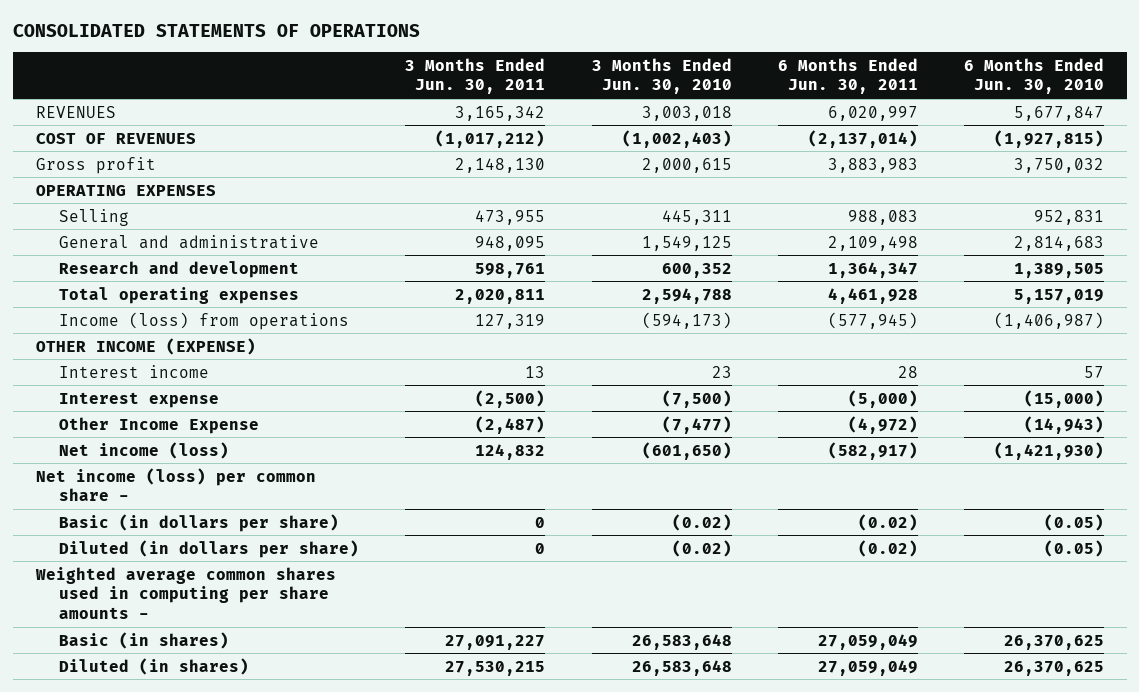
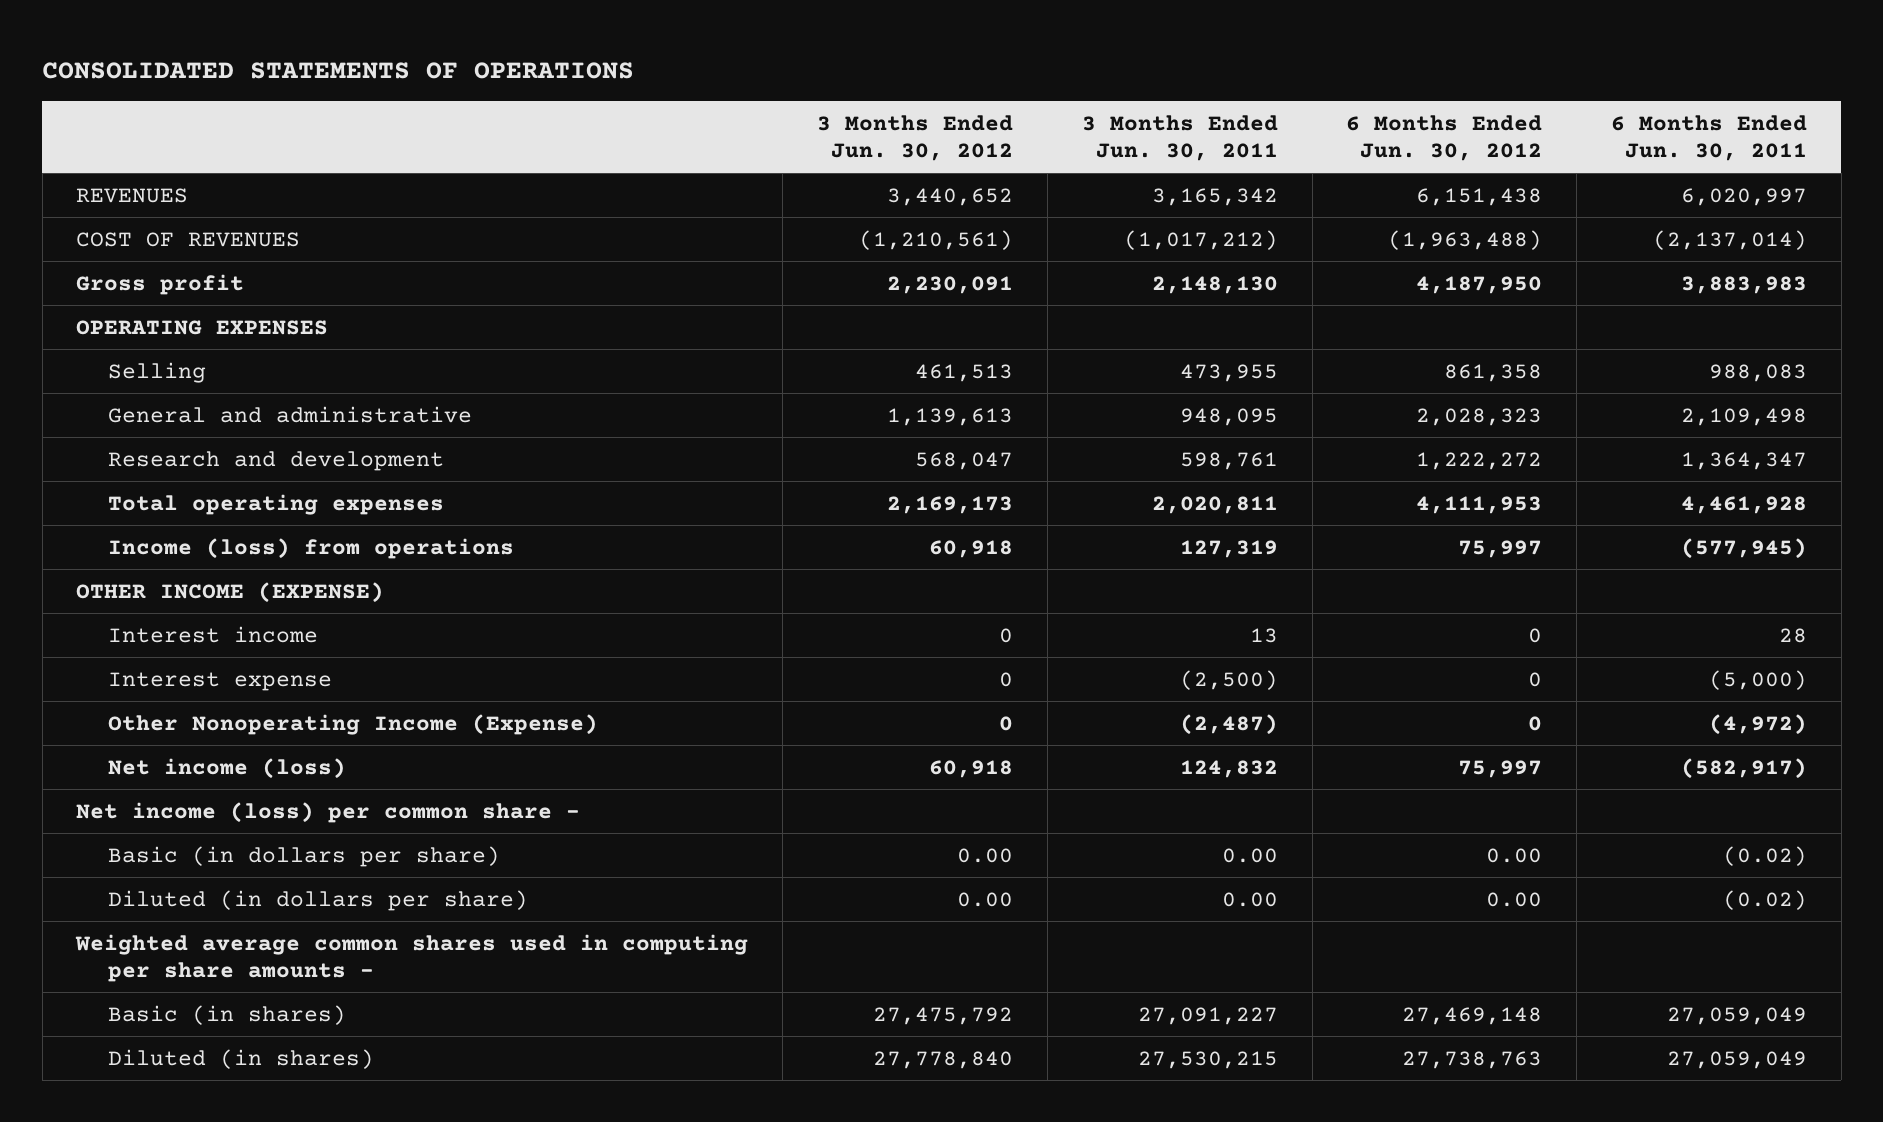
- | 3 Months Ended Jun. 30, 2011 | 3 Months Ended Jun. 30, 2010 | 6 Months Ended Jun. 30, 2011 | 6 Months Ended Jun. 30, 2010
+ | 3 Months Ended Jun. 30, 2012 | 3 Months Ended Jun. 30, 2011 | 6 Months Ended Jun. 30, 2012 | 6 Months Ended Jun. 30, 2011
- Other Income Expense | (2,487) | (7,477) | (4,972) | (14,943)
+ Other Nonoperating Income (Expense) | 0 | (2,487) | 0 | (4,972)
- Basic (in dollars per share) | 0 | (0.02) | (0.02) | (0.05)
- Diluted (in dollars per share) | 0 | (0.02) | (0.02) | (0.05)
+ Basic (in dollars per share) | 0.00 | 0.00 | 0.00 | (0.02)
+ Diluted (in dollars per share) | 0.00 | 0.00 | 0.00 | (0.02)

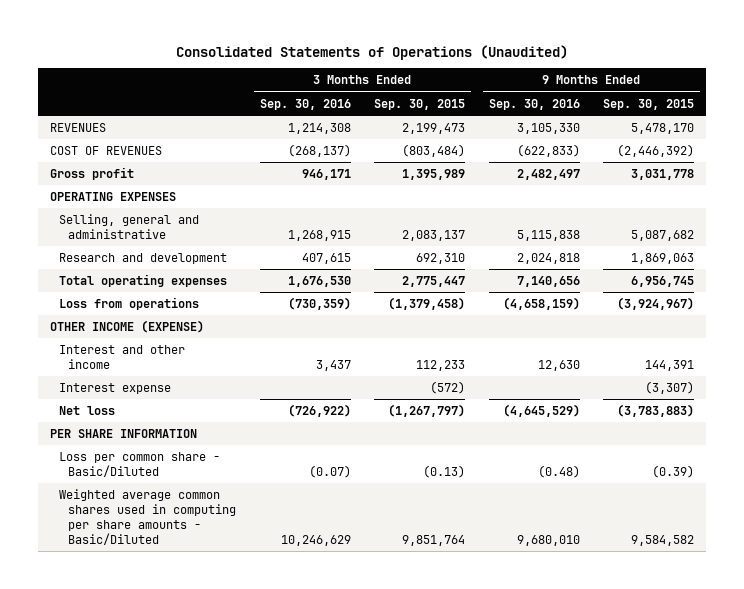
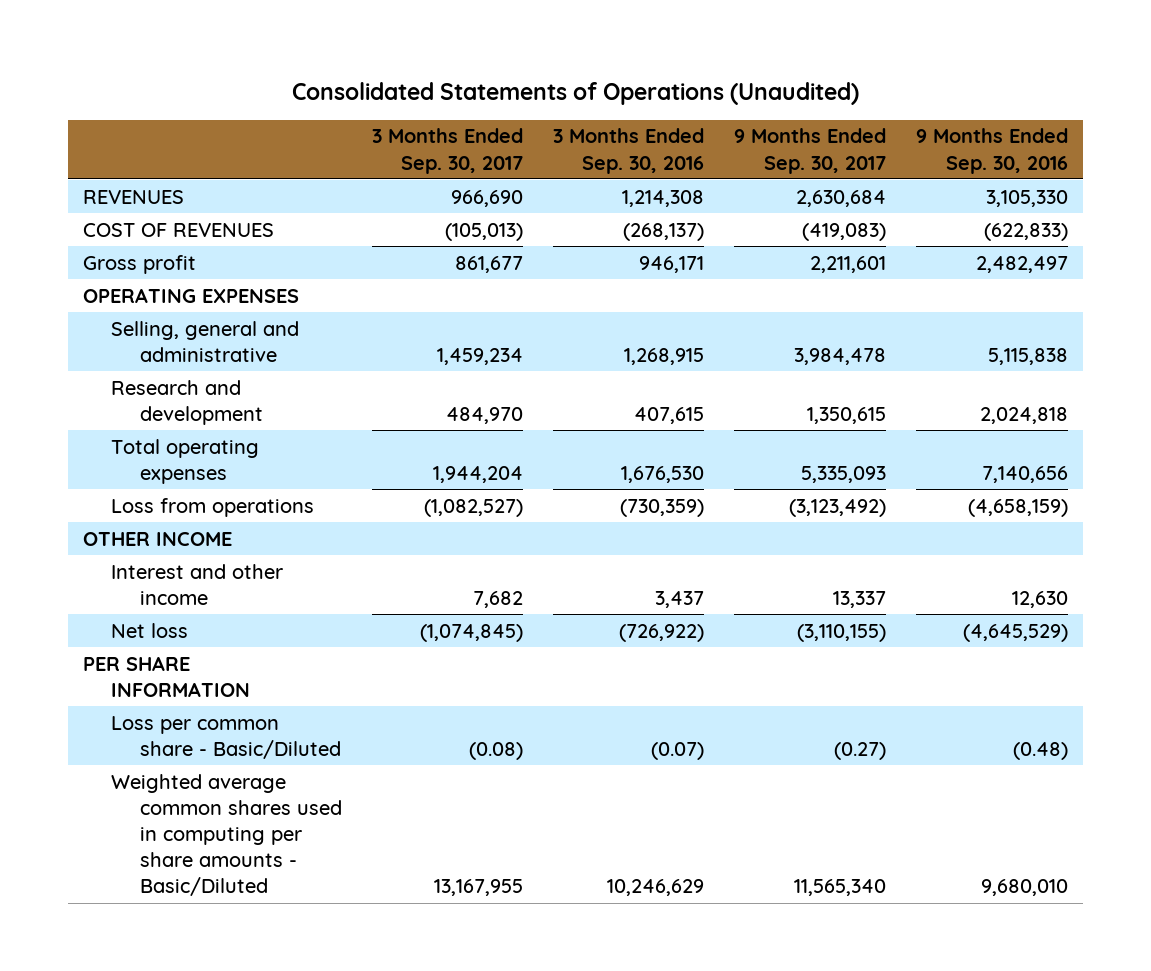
- | 3 Months Ended Sep. 30, 2016 | 3 Months Ended Sep. 30, 2015 | 9 Months Ended Sep. 30, 2016 | 9 Months Ended Sep. 30, 2015
+ | 3 Months Ended Sep. 30, 2017 | 3 Months Ended Sep. 30, 2016 | 9 Months Ended Sep. 30, 2017 | 9 Months Ended Sep. 30, 2016
- OTHER INCOME (EXPENSE)
+ OTHER INCOME
- Interest expense | | (572) | | (3,307)

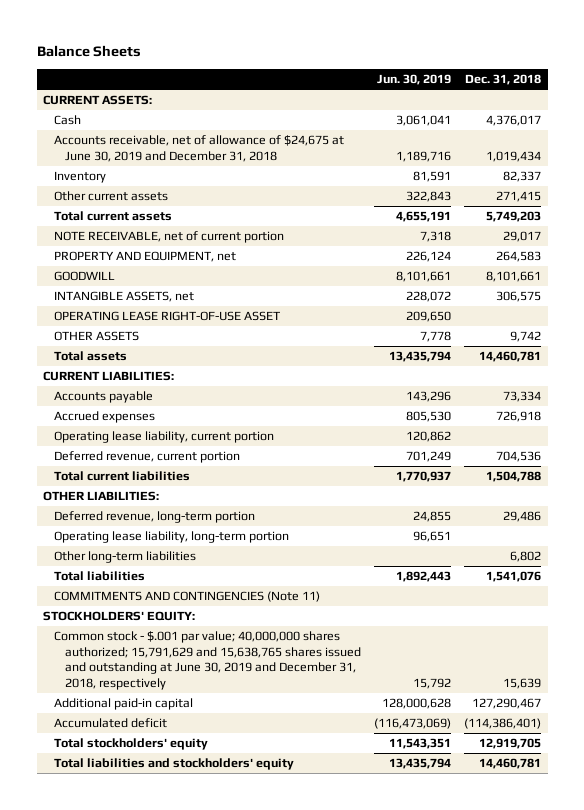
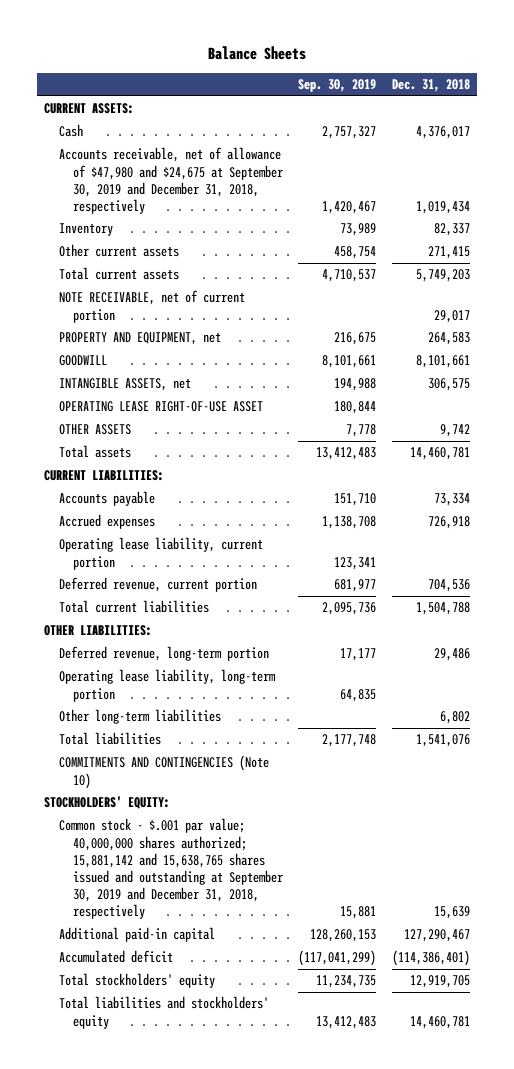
- | Jun. 30, 2019 | Dec. 31, 2018
+ | Sep. 30, 2019 | Dec. 31, 2018
- Accounts receivable, net of allowance of $24,675 at June 30, 2019 and December 31, 2018 | 1,189,716 | 1,019,434
+ Accounts receivable, net of allowance of $47,980 and $24,675 at September 30, 2019 and December 31, 2018, respectively | 1,420,467 | 1,019,434
- COMMITMENTS AND CONTINGENCIES (Note 11)
+ COMMITMENTS AND CONTINGENCIES (Note 10)
- Common stock - $.001 par value; 40,000,000 shares authorized; 15,791,629 and 15,638,765 shares issued and outstanding at June 30, 2019 and December 31, 2018, respectively | 15,792 | 15,639
+ Common stock - $.001 par value; 40,000,000 shares authorized; 15,881,142 and 15,638,765 shares issued and outstanding at September 30, 2019 and December 31, 2018, respectively | 15,881 | 15,639

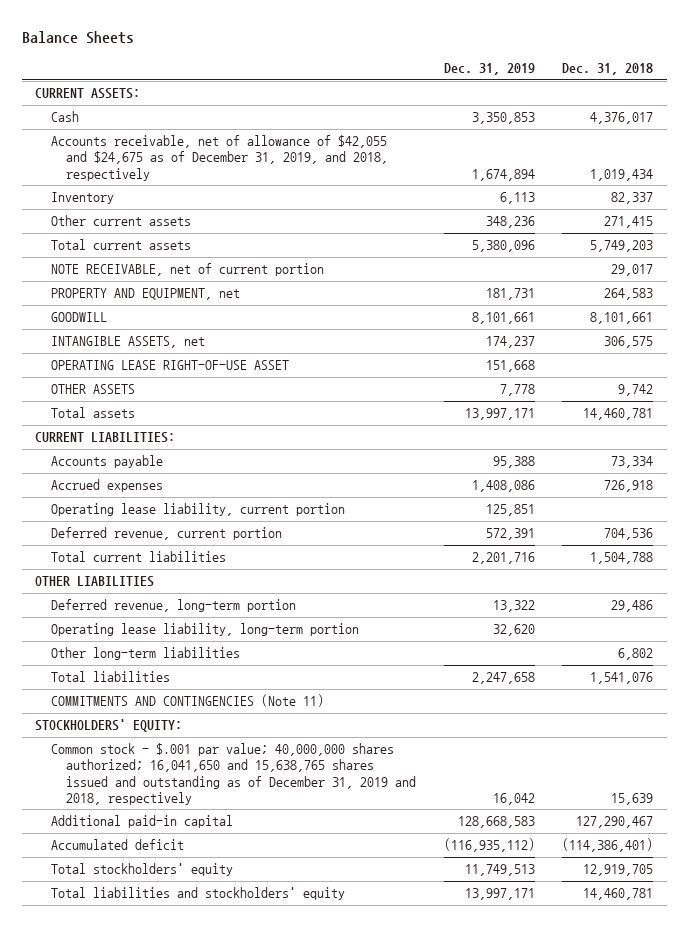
- | Sep. 30, 2019 | Dec. 31, 2018
+ | Dec. 31, 2019 | Dec. 31, 2018
- Accounts receivable, net of allowance of $47,980 and $24,675 at September 30, 2019 and December 31, 2018, respectively | 1,420,467 | 1,019,434
+ Accounts receivable, net of allowance of $42,055 and $24,675 as of December 31, 2019, and 2018, respectively | 1,674,894 | 1,019,434
- OTHER LIABILITIES:
+ OTHER LIABILITIES
- COMMITMENTS AND CONTINGENCIES (Note 10)
+ COMMITMENTS AND CONTINGENCIES (Note 11)
- Common stock - $.001 par value; 40,000,000 shares authorized; 15,881,142 and 15,638,765 shares issued and outstanding at September 30, 2019 and December 31, 2018, respectively | 15,881 | 15,639
+ Common stock - $.001 par value; 40,000,000 shares authorized; 16,041,650 and 15,638,765 shares issued and outstanding as of December 31, 2019 and 2018, respectively | 16,042 | 15,639

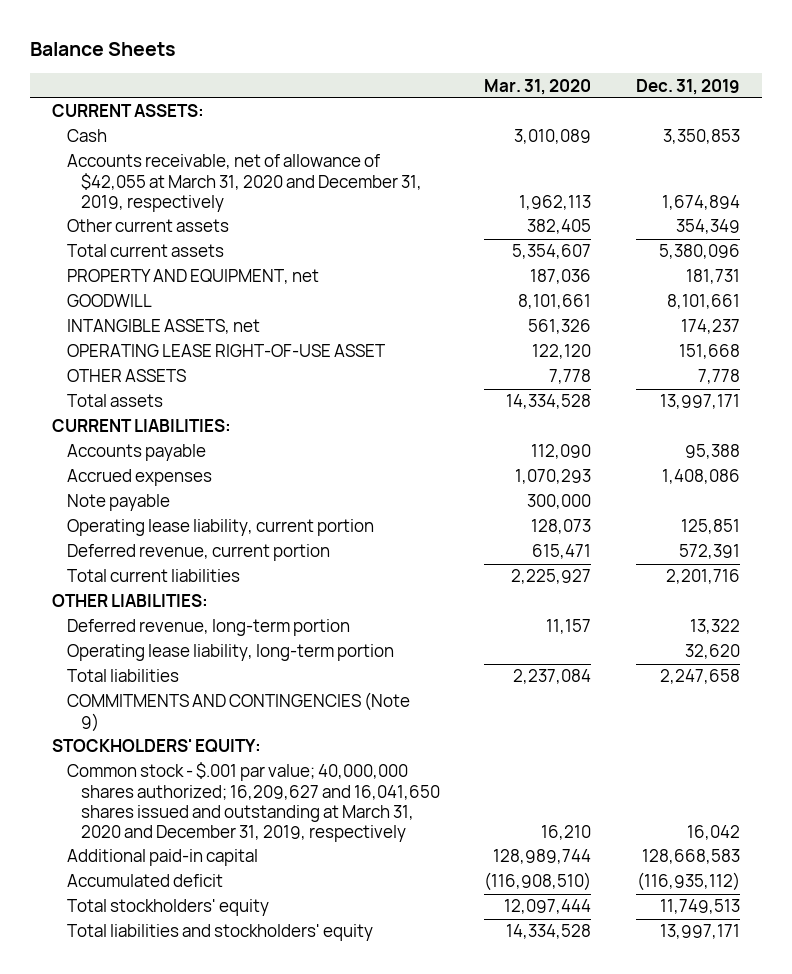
- | Dec. 31, 2019 | Dec. 31, 2018
+ | Mar. 31, 2020 | Dec. 31, 2019
- Accounts receivable, net of allowance of $42,055 and $24,675 as of December 31, 2019, and 2018, respectively | 1,674,894 | 1,019,434
- Inventory | 6,113 | 82,337
- Other current assets | 348,236 | 271,415
+ Accounts receivable, net of allowance of $42,055 at March 31, 2020 and December 31, 2019, respectively | 1,962,113 | 1,674,894
+ Other current assets | 382,405 | 354,349
- NOTE RECEIVABLE, net of current portion | | 29,017
+ Note payable | 300,000 |
- OTHER LIABILITIES
+ OTHER LIABILITIES:
- Other long-term liabilities | | 6,802
- COMMITMENTS AND CONTINGENCIES (Note 11)
+ COMMITMENTS AND CONTINGENCIES (Note 9)
- Common stock - $.001 par value; 40,000,000 shares authorized; 16,041,650 and 15,638,765 shares issued and outstanding as of December 31, 2019 and 2018, respectively | 16,042 | 15,639
+ Common stock - $.001 par value; 40,000,000 shares authorized; 16,209,627 and 16,041,650 shares issued and outstanding at March 31, 2020 and December 31, 2019, respectively | 16,210 | 16,042

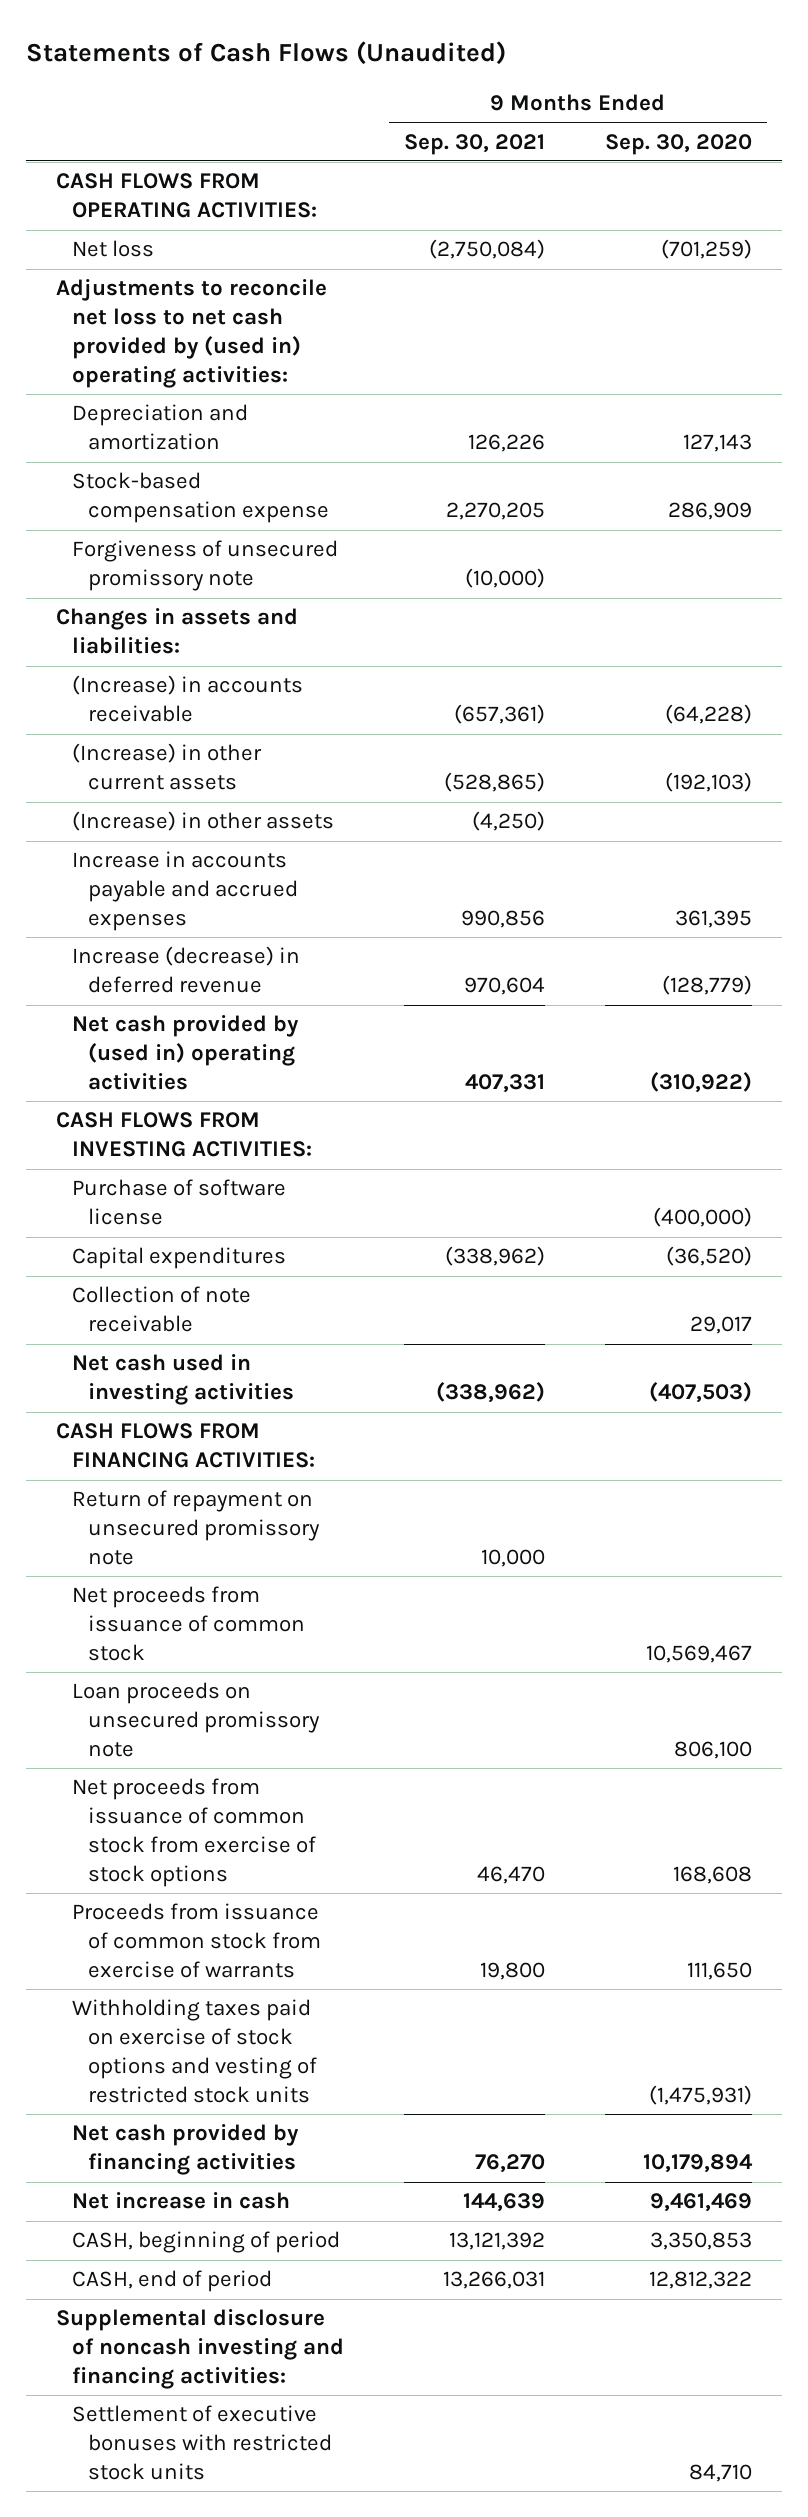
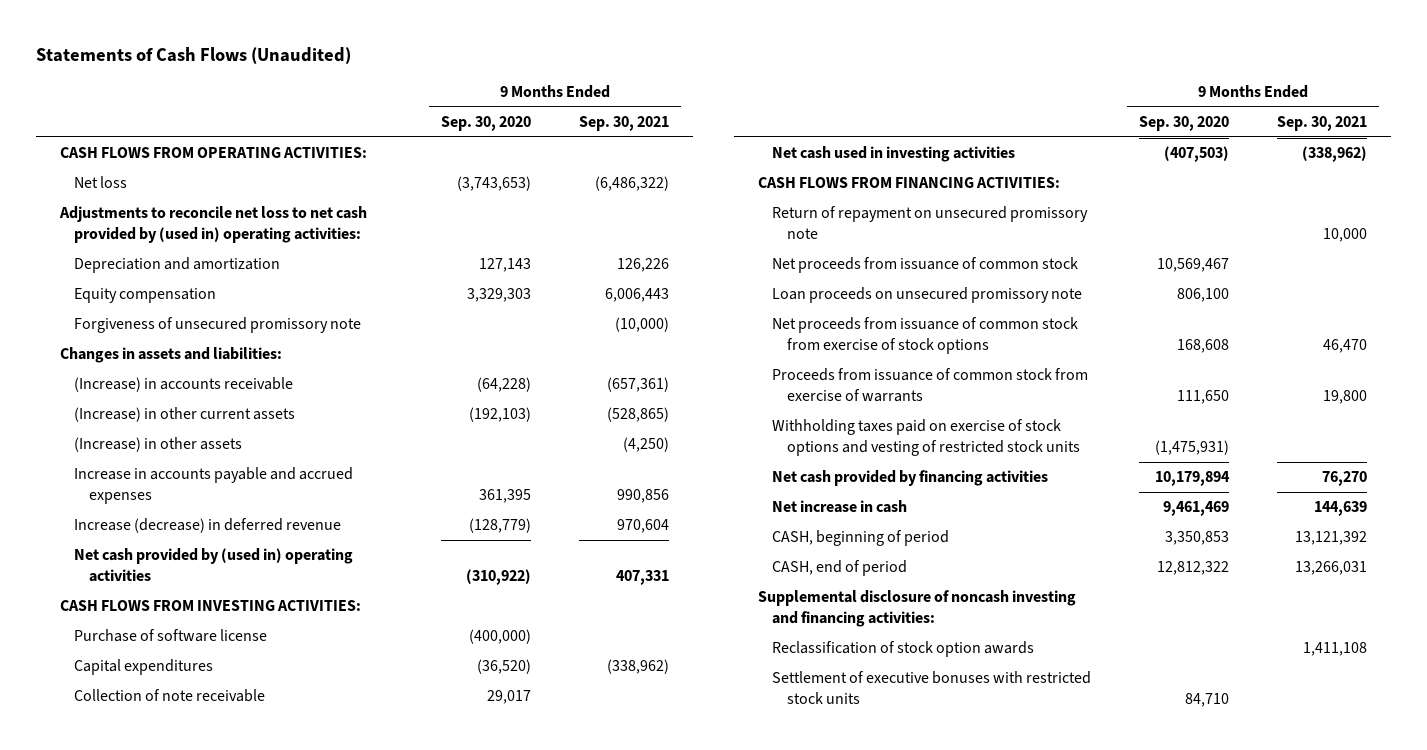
- | 9 Months Ended Sep. 30, 2021 | 9 Months Ended Sep. 30, 2020
+ | 9 Months Ended Sep. 30, 2020 | 9 Months Ended Sep. 30, 2021
- Net loss | (2,750,084) | (701,259)
+ Net loss | (3,743,653) | (6,486,322)
- Stock-based compensation expense | 2,270,205 | 286,909
+ Equity compensation | 3,329,303 | 6,006,443
+ Reclassification of stock option awards | | 1,411,108

